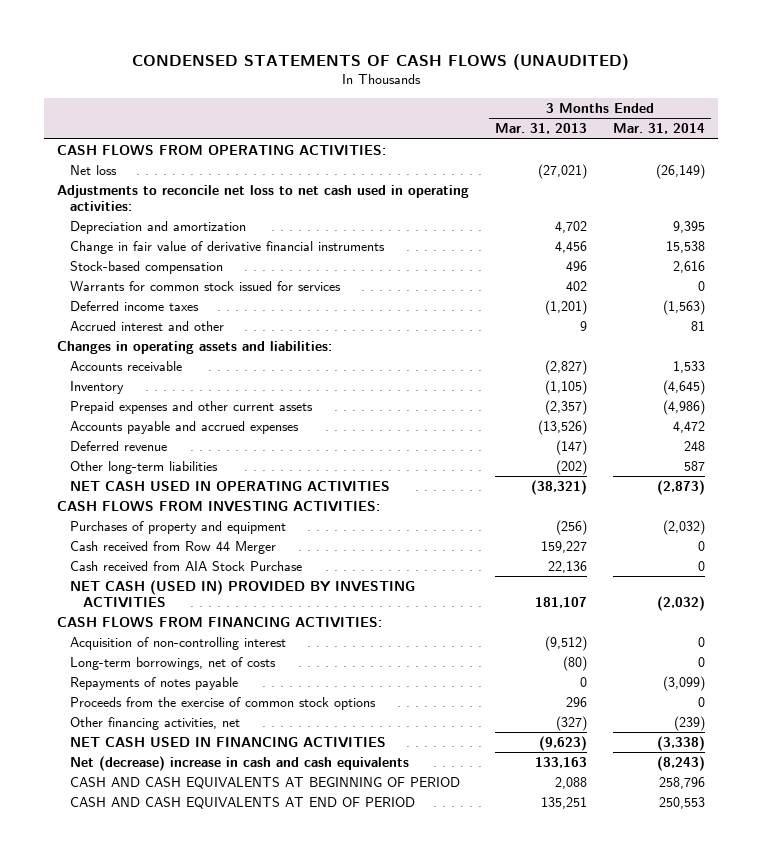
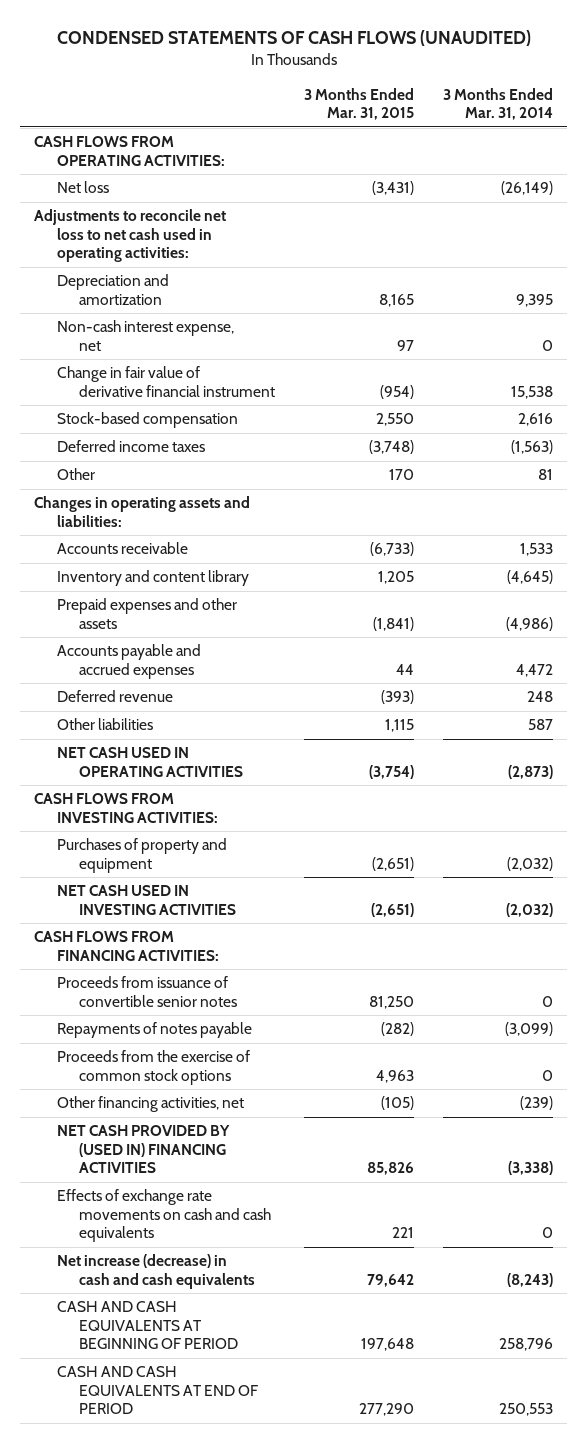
- | 3 Months Ended Mar. 31, 2013 | 3 Months Ended Mar. 31, 2014
+ | 3 Months Ended Mar. 31, 2015 | 3 Months Ended Mar. 31, 2014
- Change in fair value of derivative financial instruments | 4,456 | 15,538
+ Non-cash interest expense, net | 97 | 0
+ Change in fair value of derivative financial instrument | (954) | 15,538
- Warrants for common stock issued for services | 402 | 0
- Accrued interest and other | 9 | 81
+ Other | 170 | 81
- Inventory | (1,105) | (4,645)
- Prepaid expenses and other current assets | (2,357) | (4,986)
+ Inventory and content library | 1,205 | (4,645)
+ Prepaid expenses and other assets | (1,841) | (4,986)
- Other long-term liabilities | (202) | 587
+ Other liabilities | 1,115 | 587
- Cash received from Row 44 Merger | 159,227 | 0
- Cash received from AIA Stock Purchase | 22,136 | 0
- NET CASH (USED IN) PROVIDED BY INVESTING ACTIVITIES | 181,107 | (2,032)
+ NET CASH USED IN INVESTING ACTIVITIES | (2,651) | (2,032)
- Acquisition of non-controlling interest | (9,512) | 0
- Long-term borrowings, net of costs | (80) | 0
+ Proceeds from issuance of convertible senior notes | 81,250 | 0
- NET CASH USED IN FINANCING ACTIVITIES | (9,623) | (3,338)
- Net (decrease) increase in cash and cash equivalents | 133,163 | (8,243)
+ NET CASH PROVIDED BY (USED IN) FINANCING ACTIVITIES | 85,826 | (3,338)
+ Effects of exchange rate movements on cash and cash equivalents | 221 | 0
+ Net increase (decrease) in cash and cash equivalents | 79,642 | (8,243)

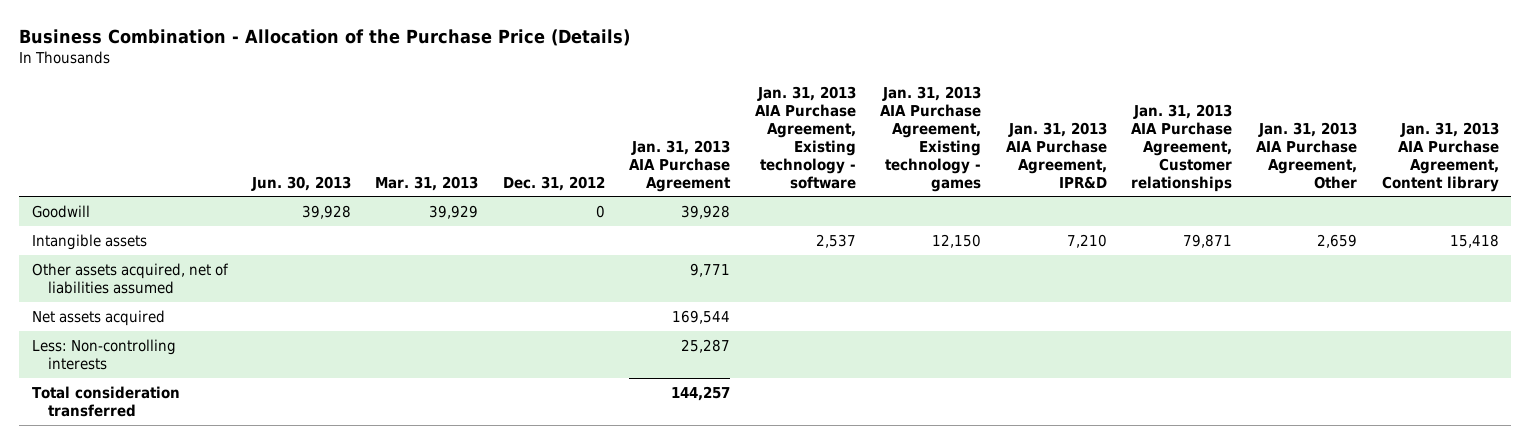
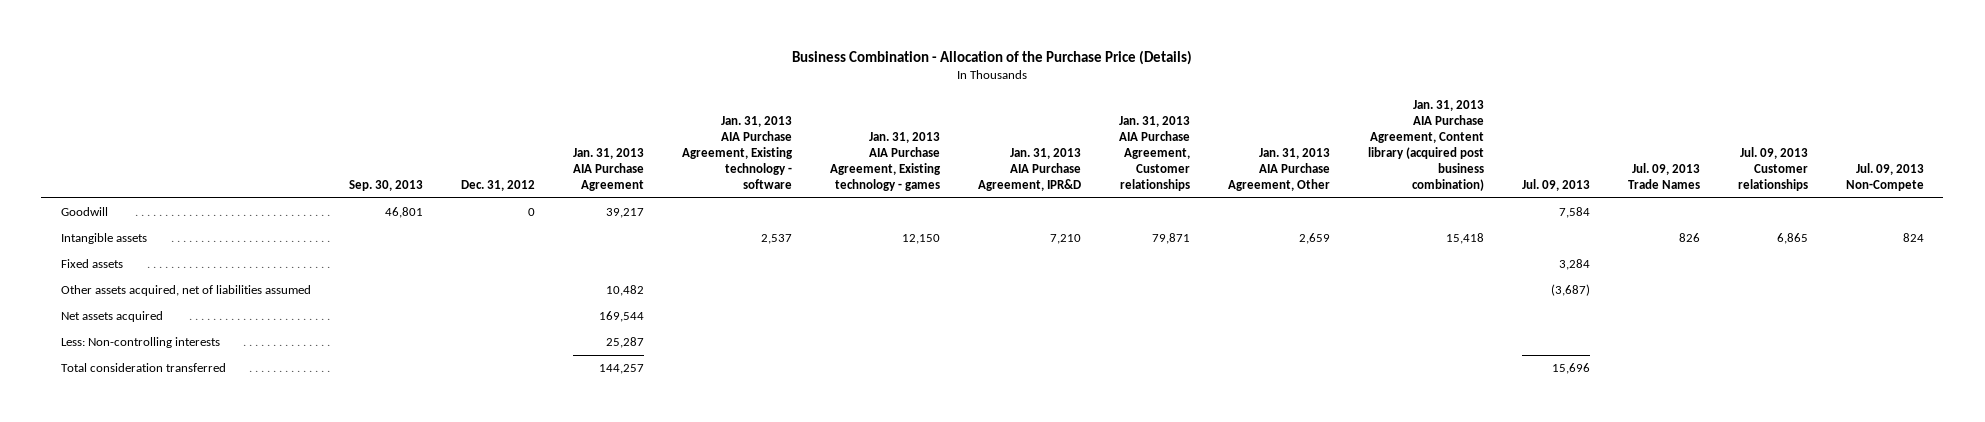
- | Jun. 30, 2013 | Mar. 31, 2013 | Dec. 31, 2012 | Jan. 31, 2013 AIA Purchase Agreement | Jan. 31, 2013 AIA Purchase Agreement, Existing technology - software | Jan. 31, 2013 AIA Purchase Agreement, Existing technology - games | Jan. 31, 2013 AIA Purchase Agreement, IPR&D | Jan. 31, 2013 AIA Purchase Agreement, Customer relationships | Jan. 31, 2013 AIA Purchase Agreement, Other | Jan. 31, 2013 AIA Purchase Agreement, Content library
+ | Sep. 30, 2013 | Dec. 31, 2012 | Jan. 31, 2013 AIA Purchase Agreement | Jan. 31, 2013 AIA Purchase Agreement, Existing technology - software | Jan. 31, 2013 AIA Purchase Agreement, Existing technology - games | Jan. 31, 2013 AIA Purchase Agreement, IPR&D | Jan. 31, 2013 AIA Purchase Agreement, Customer relationships | Jan. 31, 2013 AIA Purchase Agreement, Other | Jan. 31, 2013 AIA Purchase Agreement, Content library (acquired post business combination) | Jul. 09, 2013 | Jul. 09, 2013 Trade Names | Jul. 09, 2013 Customer relationships | Jul. 09, 2013 Non-Compete
- Goodwill | 39,928 | 39,929 | 0 | 39,928 | | | | | |
+ Goodwill | 46,801 | 0 | 39,217 | | | | | | | 7,584 | | |
- Other assets acquired, net of liabilities assumed | | | | 9,771 | | | | | |
+ Fixed assets | | | | | | | | | | 3,284 | | |
+ Other assets acquired, net of liabilities assumed | | | 10,482 | | | | | | | (3,687) | | |

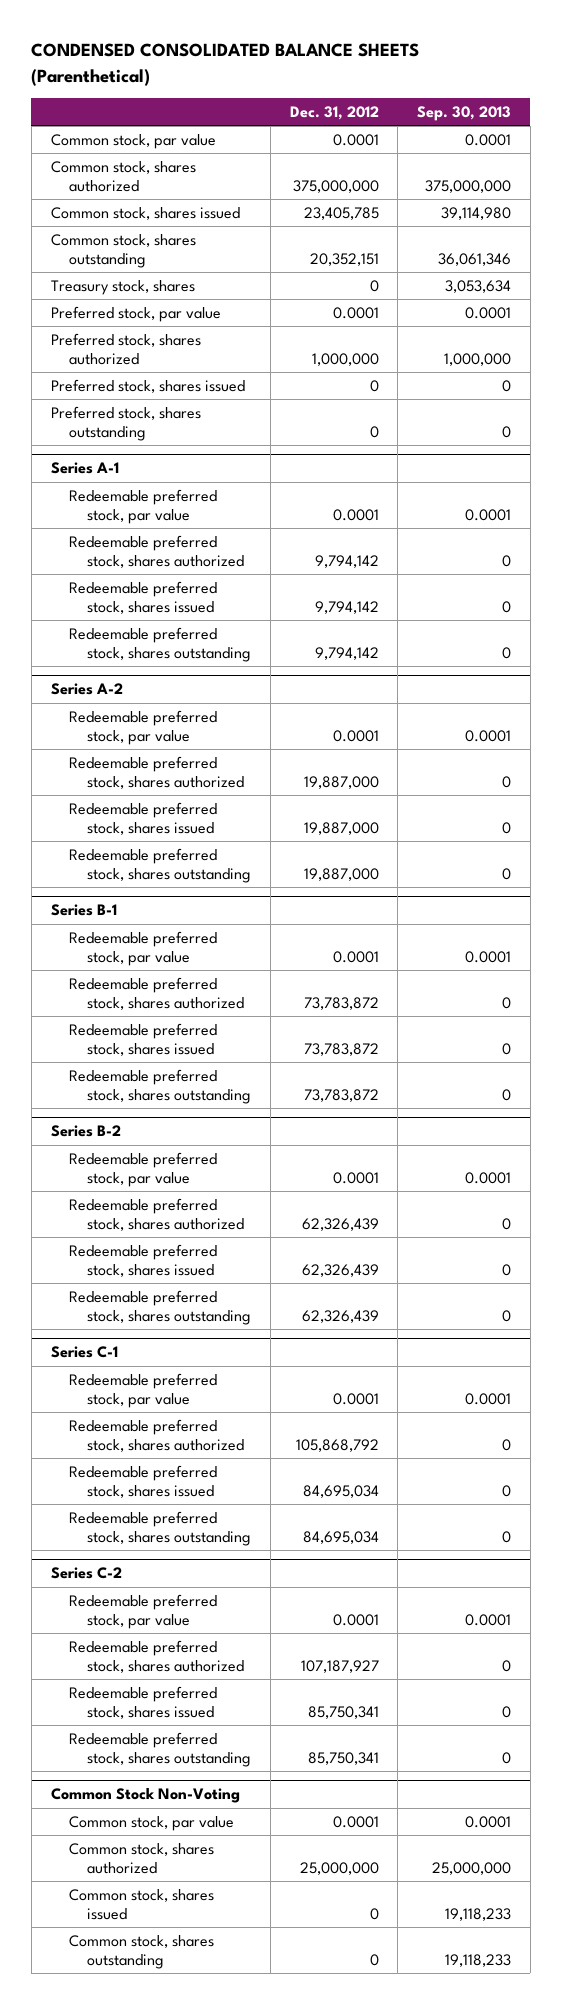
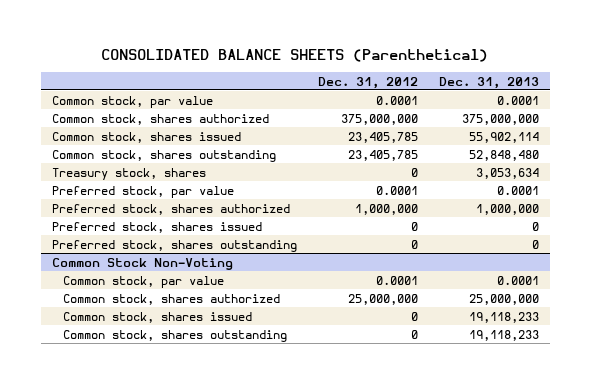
- CONDENSED CONSOLIDATED BALANCE SHEETS (Parenthetical)
+ CONSOLIDATED BALANCE SHEETS (Parenthetical)
- | Dec. 31, 2012 | Sep. 30, 2013
+ | Dec. 31, 2012 | Dec. 31, 2013
- Common stock, shares outstanding | 20,352,151 | 36,061,346
+ Common stock, shares outstanding | 23,405,785 | 52,848,480
- Series A-1
- Redeemable preferred stock, par value | 0.0001 | 0.0001
- Redeemable preferred stock, shares authorized | 9,794,142 | 0
- Redeemable preferred stock, shares issued | 9,794,142 | 0
- Redeemable preferred stock, shares outstanding | 9,794,142 | 0
- Series A-2
- Redeemable preferred stock, par value | 0.0001 | 0.0001
- Redeemable preferred stock, shares authorized | 19,887,000 | 0
- Redeemable preferred stock, shares issued | 19,887,000 | 0
- Redeemable preferred stock, shares outstanding | 19,887,000 | 0
- Series B-1
- Redeemable preferred stock, par value | 0.0001 | 0.0001
- Redeemable preferred stock, shares authorized | 73,783,872 | 0
- Redeemable preferred stock, shares issued | 73,783,872 | 0
- Redeemable preferred stock, shares outstanding | 73,783,872 | 0
- Series B-2
- Redeemable preferred stock, par value | 0.0001 | 0.0001
- Redeemable preferred stock, shares authorized | 62,326,439 | 0
- Redeemable preferred stock, shares issued | 62,326,439 | 0
- Redeemable preferred stock, shares outstanding | 62,326,439 | 0
- Series C-1
- Redeemable preferred stock, par value | 0.0001 | 0.0001
- Redeemable preferred stock, shares authorized | 105,868,792 | 0
- Redeemable preferred stock, shares issued | 84,695,034 | 0
- Redeemable preferred stock, shares outstanding | 84,695,034 | 0
- Series C-2
- Redeemable preferred stock, par value | 0.0001 | 0.0001
- Redeemable preferred stock, shares authorized | 107,187,927 | 0
- Redeemable preferred stock, shares issued | 85,750,341 | 0
- Redeemable preferred stock, shares outstanding | 85,750,341 | 0

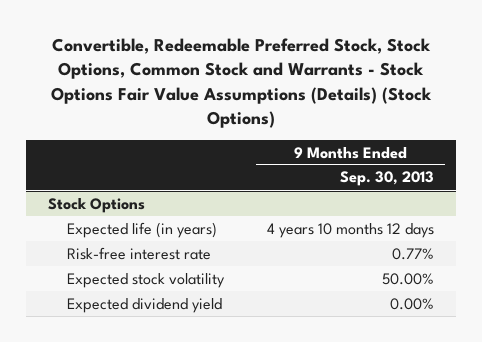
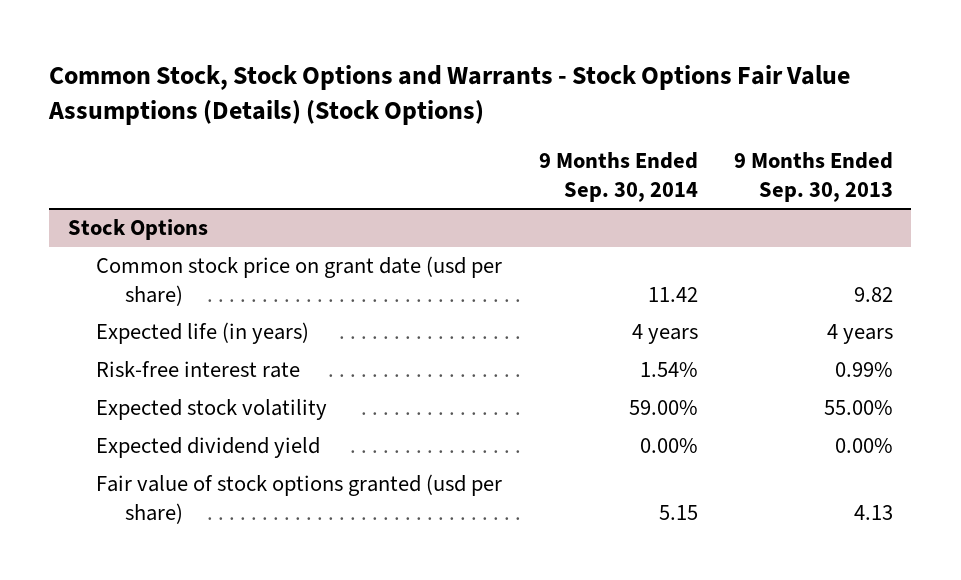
- Convertible, Redeemable Preferred Stock, Stock Options, Common Stock and Warrants - Stock Options Fair Value Assumptions (Details) (Stock Options)
+ Common Stock, Stock Options and Warrants - Stock Options Fair Value Assumptions (Details) (Stock Options)
- | 9 Months Ended Sep. 30, 2013
+ | 9 Months Ended Sep. 30, 2014 | 9 Months Ended Sep. 30, 2013
@ Stock Options
- Expected life (in years) | 4 years 10 months 12 days
- Risk-free interest rate | 0.77%
- Expected stock volatility | 50.00%
+ Common stock price on grant date (usd per share) | 11.42 | 9.82
+ Expected life (in years) | 4 years | 4 years
+ Risk-free interest rate | 1.54% | 0.99%
+ Expected stock volatility | 59.00% | 55.00%
+ Fair value of stock options granted (usd per share) | 5.15 | 4.13

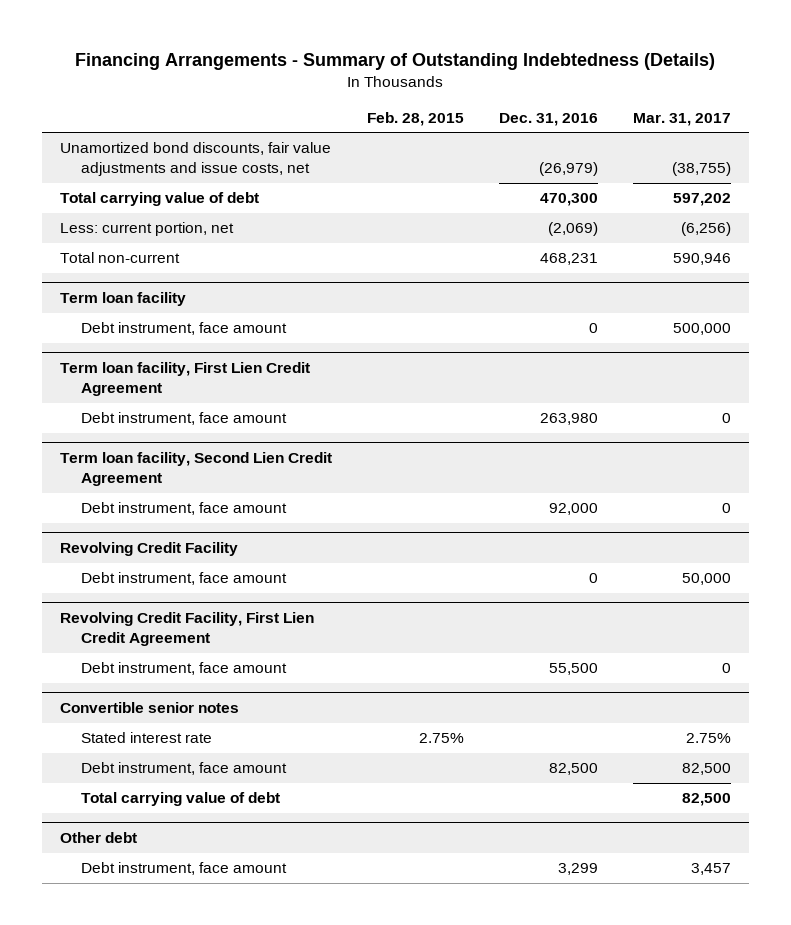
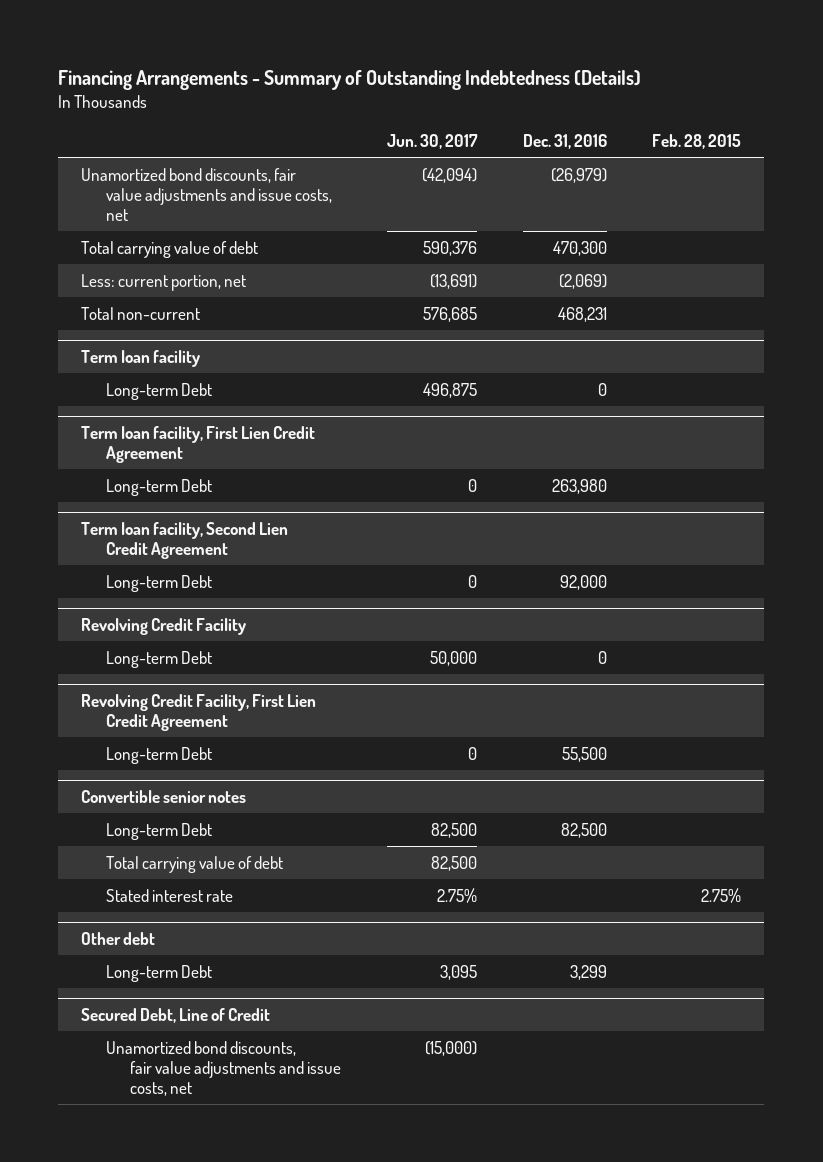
- | Feb. 28, 2015 | Dec. 31, 2016 | Mar. 31, 2017
+ | Jun. 30, 2017 | Dec. 31, 2016 | Feb. 28, 2015
@ Term loan facility
- Debt instrument, face amount | | 0 | 500,000
+ Long-term Debt | 496,875 | 0 |
@ Term loan facility, First Lien Credit Agreement
- Debt instrument, face amount | | 263,980 | 0
+ Long-term Debt | 0 | 263,980 |
@ Term loan facility, Second Lien Credit Agreement
- Debt instrument, face amount | | 92,000 | 0
+ Long-term Debt | 0 | 92,000 |
@ Revolving Credit Facility
- Debt instrument, face amount | | 0 | 50,000
+ Long-term Debt | 50,000 | 0 |
@ Revolving Credit Facility, First Lien Credit Agreement
- Debt instrument, face amount | | 55,500 | 0
+ Long-term Debt | 0 | 55,500 |
@ Convertible senior notes
- Debt instrument, face amount | | 82,500 | 82,500
+ Long-term Debt | 82,500 | 82,500 |
moved down: Stated interest rate | 2.75% | | 2.75%
@ Other debt
- Debt instrument, face amount | | 3,299 | 3,457
+ Long-term Debt | 3,095 | 3,299 |
+ Secured Debt, Line of Credit
+ Unamortized bond discounts, fair value adjustments and issue costs, net | (15,000) | |

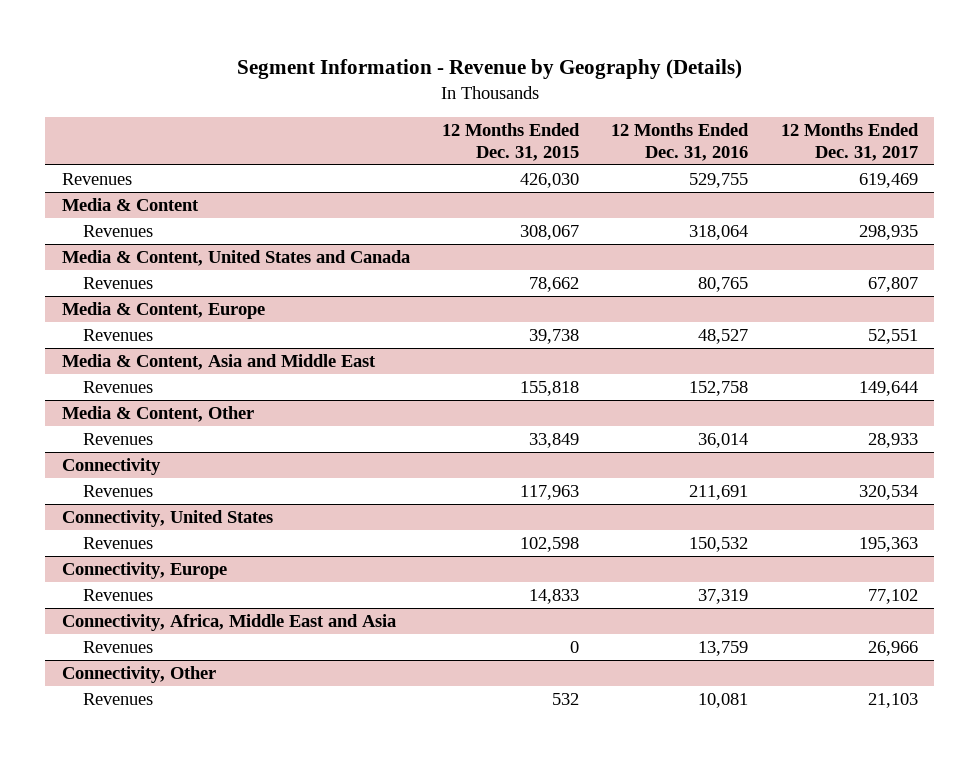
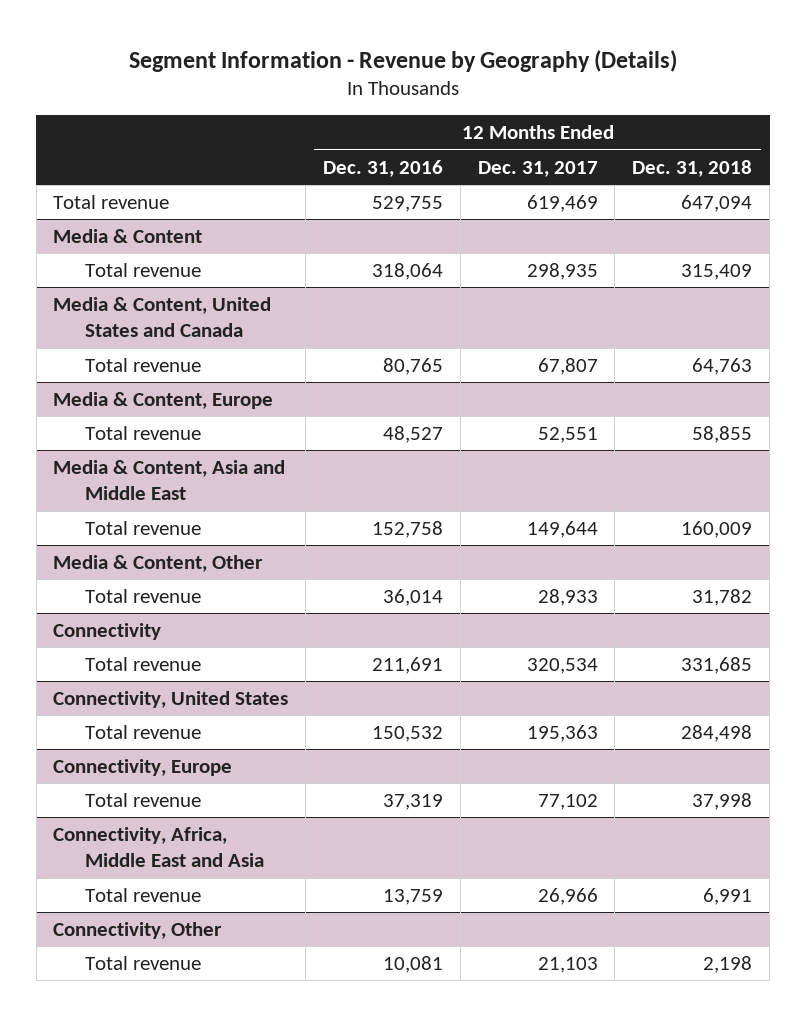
- | 12 Months Ended Dec. 31, 2015 | 12 Months Ended Dec. 31, 2016 | 12 Months Ended Dec. 31, 2017
+ | 12 Months Ended Dec. 31, 2016 | 12 Months Ended Dec. 31, 2017 | 12 Months Ended Dec. 31, 2018
- Revenues | 426,030 | 529,755 | 619,469
+ Total revenue | 529,755 | 619,469 | 647,094
@ Media & Content
- Revenues | 308,067 | 318,064 | 298,935
+ Total revenue | 318,064 | 298,935 | 315,409
@ Media & Content, United States and Canada
- Revenues | 78,662 | 80,765 | 67,807
+ Total revenue | 80,765 | 67,807 | 64,763
@ Media & Content, Europe
- Revenues | 39,738 | 48,527 | 52,551
+ Total revenue | 48,527 | 52,551 | 58,855
@ Media & Content, Asia and Middle East
- Revenues | 155,818 | 152,758 | 149,644
+ Total revenue | 152,758 | 149,644 | 160,009
@ Media & Content, Other
- Revenues | 33,849 | 36,014 | 28,933
+ Total revenue | 36,014 | 28,933 | 31,782
@ Connectivity
- Revenues | 117,963 | 211,691 | 320,534
+ Total revenue | 211,691 | 320,534 | 331,685
@ Connectivity, United States
- Revenues | 102,598 | 150,532 | 195,363
+ Total revenue | 150,532 | 195,363 | 284,498
@ Connectivity, Europe
- Revenues | 14,833 | 37,319 | 77,102
+ Total revenue | 37,319 | 77,102 | 37,998
@ Connectivity, Africa, Middle East and Asia
- Revenues | 0 | 13,759 | 26,966
+ Total revenue | 13,759 | 26,966 | 6,991
@ Connectivity, Other
- Revenues | 532 | 10,081 | 21,103
+ Total revenue | 10,081 | 21,103 | 2,198

